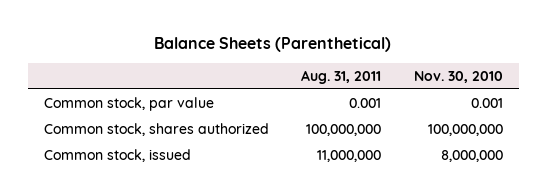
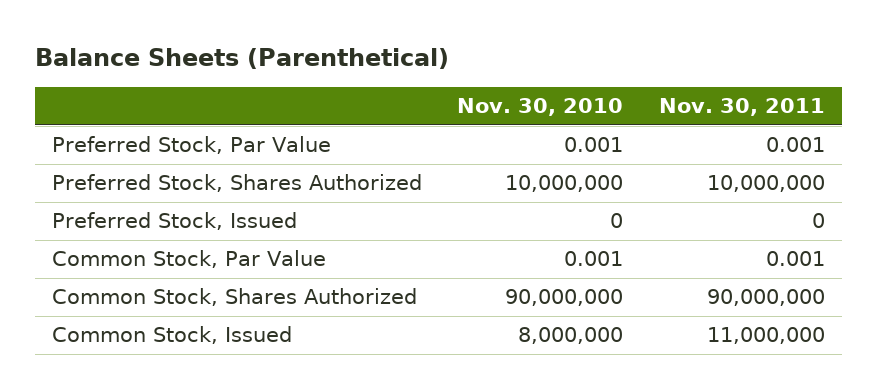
- | Aug. 31, 2011 | Nov. 30, 2010
+ | Nov. 30, 2010 | Nov. 30, 2011
- Common stock, par value | 0.001 | 0.001
- Common stock, shares authorized | 100,000,000 | 100,000,000
- Common stock, issued | 11,000,000 | 8,000,000
+ Preferred Stock, Par Value | 0.001 | 0.001
+ Preferred Stock, Shares Authorized | 10,000,000 | 10,000,000
+ Preferred Stock, Issued | 0 | 0
+ Common Stock, Par Value | 0.001 | 0.001
+ Common Stock, Shares Authorized | 90,000,000 | 90,000,000
+ Common Stock, Issued | 8,000,000 | 11,000,000

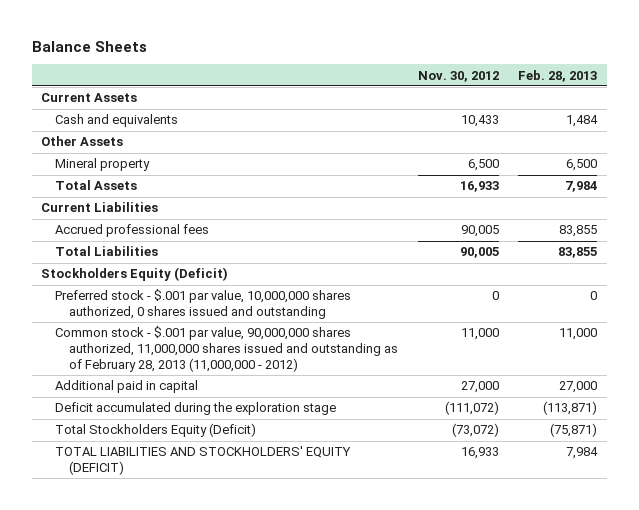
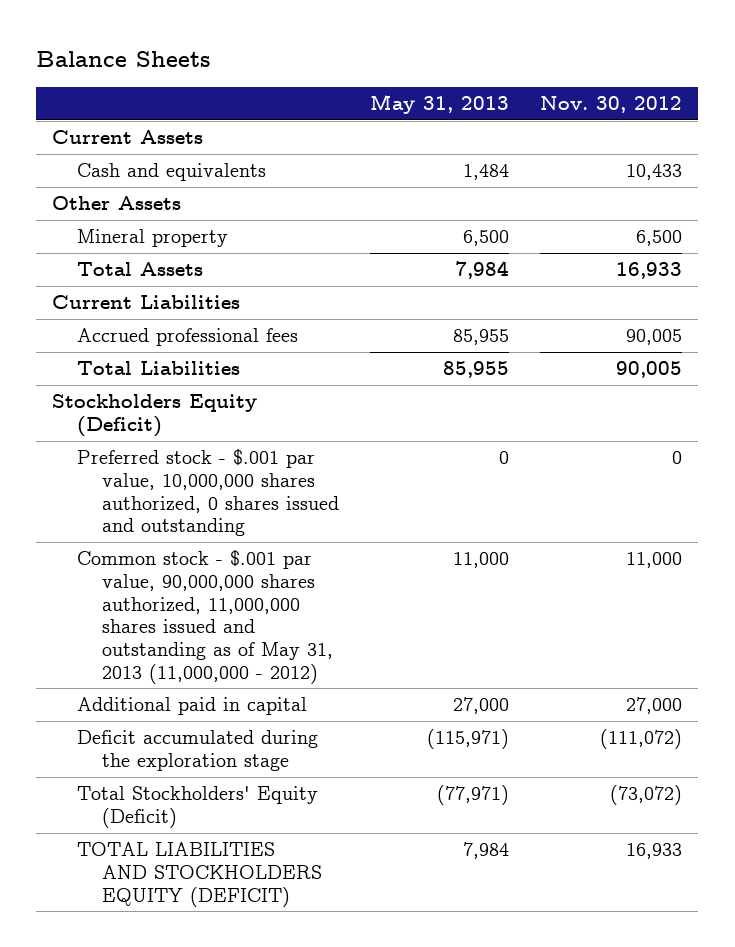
- | Nov. 30, 2012 | Feb. 28, 2013
+ | May 31, 2013 | Nov. 30, 2012
- Common stock - $.001 par value, 90,000,000 shares authorized, 11,000,000 shares issued and outstanding as of February 28, 2013 (11,000,000 - 2012) | 11,000 | 11,000
+ Common stock - $.001 par value, 90,000,000 shares authorized, 11,000,000 shares issued and outstanding as of May 31, 2013 (11,000,000 - 2012) | 11,000 | 11,000
- Total Stockholders Equity (Deficit) | (73,072) | (75,871)
- TOTAL LIABILITIES AND STOCKHOLDERS' EQUITY (DEFICIT) | 16,933 | 7,984
+ Total Stockholders' Equity (Deficit) | (77,971) | (73,072)
+ TOTAL LIABILITIES AND STOCKHOLDERS EQUITY (DEFICIT) | 7,984 | 16,933

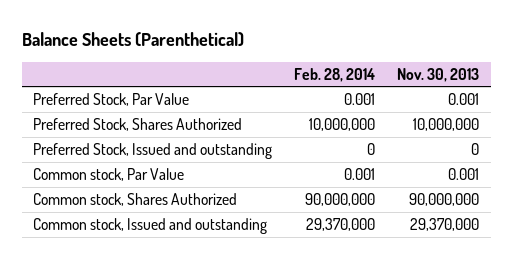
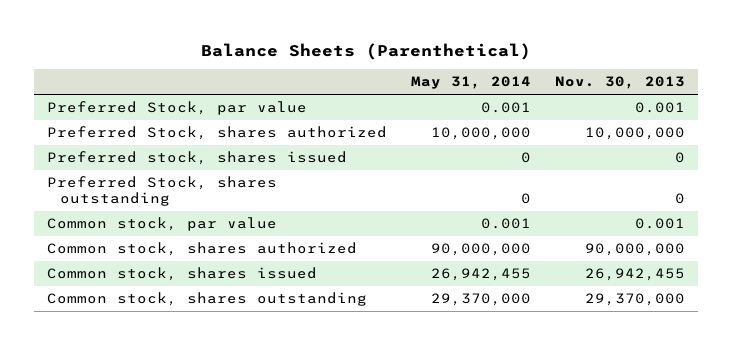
- | Feb. 28, 2014 | Nov. 30, 2013
+ | May 31, 2014 | Nov. 30, 2013
- Preferred Stock, Par Value | 0.001 | 0.001
- Preferred Stock, Shares Authorized | 10,000,000 | 10,000,000
- Preferred Stock, Issued and outstanding | 0 | 0
- Common stock, Par Value | 0.001 | 0.001
- Common stock, Shares Authorized | 90,000,000 | 90,000,000
- Common stock, Issued and outstanding | 29,370,000 | 29,370,000
+ Preferred Stock, par value | 0.001 | 0.001
+ Preferred Stock, shares authorized | 10,000,000 | 10,000,000
+ Preferred stock, shares issued | 0 | 0
+ Preferred Stock, shares outstanding | 0 | 0
+ Common stock, par value | 0.001 | 0.001
+ Common stock, shares authorized | 90,000,000 | 90,000,000
+ Common stock, shares issued | 26,942,455 | 26,942,455
+ Common stock, shares outstanding | 29,370,000 | 29,370,000

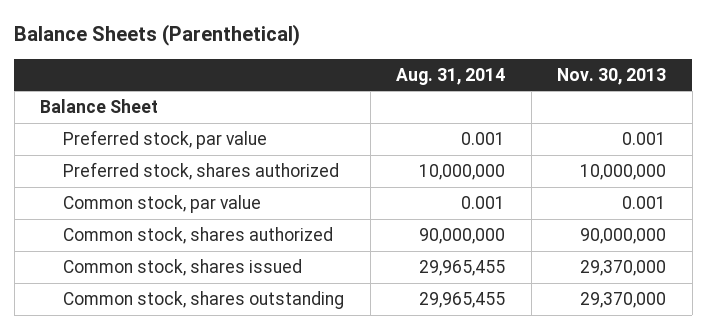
- | May 31, 2014 | Nov. 30, 2013
+ | Aug. 31, 2014 | Nov. 30, 2013
- Preferred Stock, par value | 0.001 | 0.001
- Preferred Stock, shares authorized | 10,000,000 | 10,000,000
- Preferred stock, shares issued | 0 | 0
- Preferred Stock, shares outstanding | 0 | 0
+ Balance Sheet
+ Preferred stock, par value | 0.001 | 0.001
+ Preferred stock, shares authorized | 10,000,000 | 10,000,000
- Common stock, shares issued | 26,942,455 | 26,942,455
+ Common stock, shares issued | 29,965,455 | 29,370,000

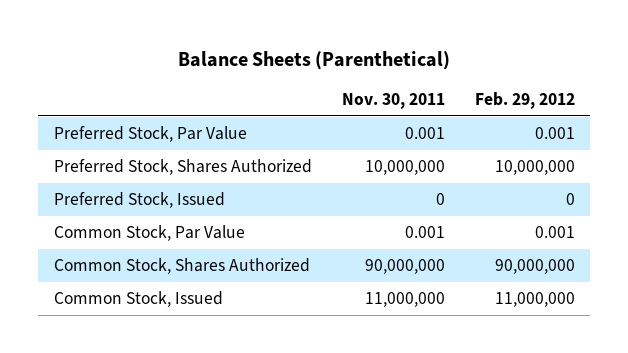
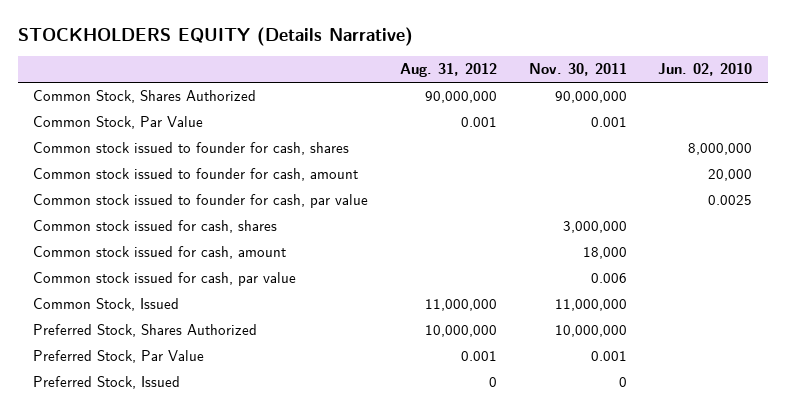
- Balance Sheets (Parenthetical)
+ STOCKHOLDERS EQUITY (Details Narrative)
- | Nov. 30, 2011 | Feb. 29, 2012
+ | Aug. 31, 2012 | Nov. 30, 2011 | Jun. 02, 2010
moved down: Common Stock, Par Value | 0.001 | 0.001 |
+ Common stock issued to founder for cash, shares | | | 8,000,000
+ Common stock issued to founder for cash, amount | | | 20,000
+ Common stock issued to founder for cash, par value | | | 0.0025
+ Common stock issued for cash, shares | | 3,000,000 |
+ Common stock issued for cash, amount | | 18,000 |
+ Common stock issued for cash, par value | | 0.006 |
moved down: Preferred Stock, Shares Authorized | 10,000,000 | 10,000,000 |
moved down: Preferred Stock, Par Value | 0.001 | 0.001 |
moved down: Preferred Stock, Issued | 0 | 0 |

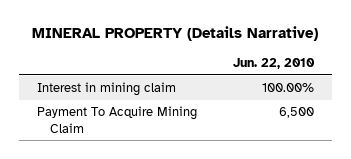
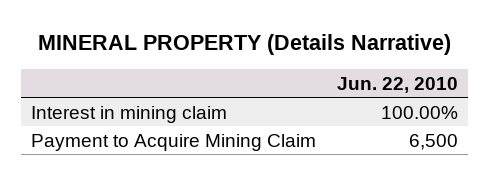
- Payment To Acquire Mining Claim | 6,500
+ Payment to Acquire Mining Claim | 6,500

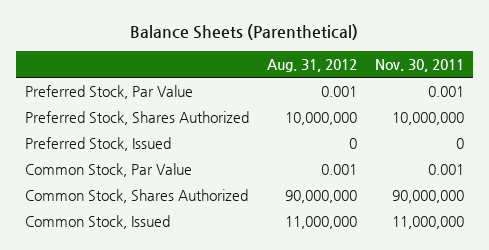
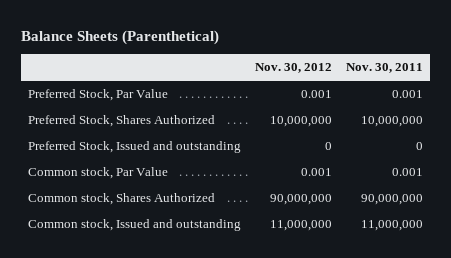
- | Aug. 31, 2012 | Nov. 30, 2011
+ | Nov. 30, 2012 | Nov. 30, 2011
- Preferred Stock, Issued | 0 | 0
- Common Stock, Par Value | 0.001 | 0.001
- Common Stock, Shares Authorized | 90,000,000 | 90,000,000
- Common Stock, Issued | 11,000,000 | 11,000,000
+ Preferred Stock, Issued and outstanding | 0 | 0
+ Common stock, Par Value | 0.001 | 0.001
+ Common stock, Shares Authorized | 90,000,000 | 90,000,000
+ Common stock, Issued and outstanding | 11,000,000 | 11,000,000

